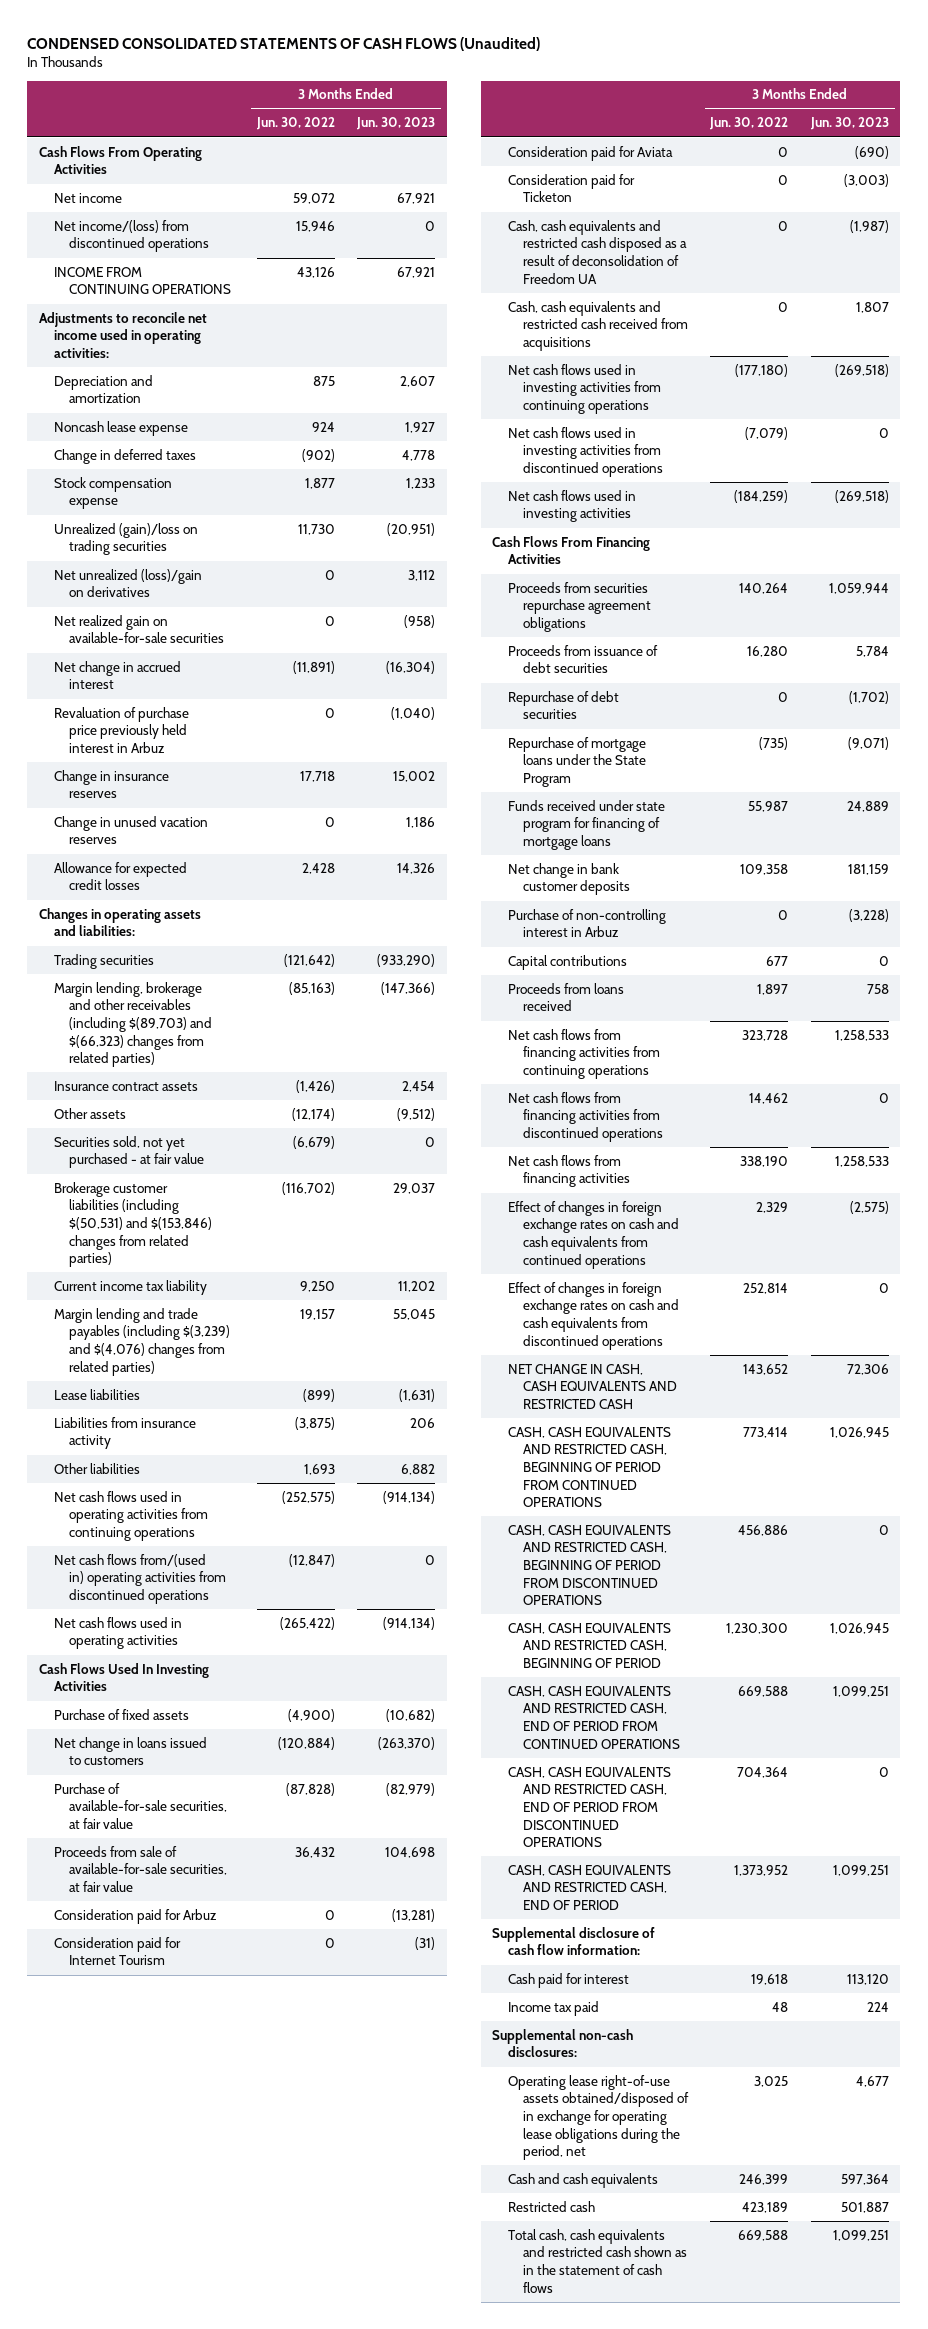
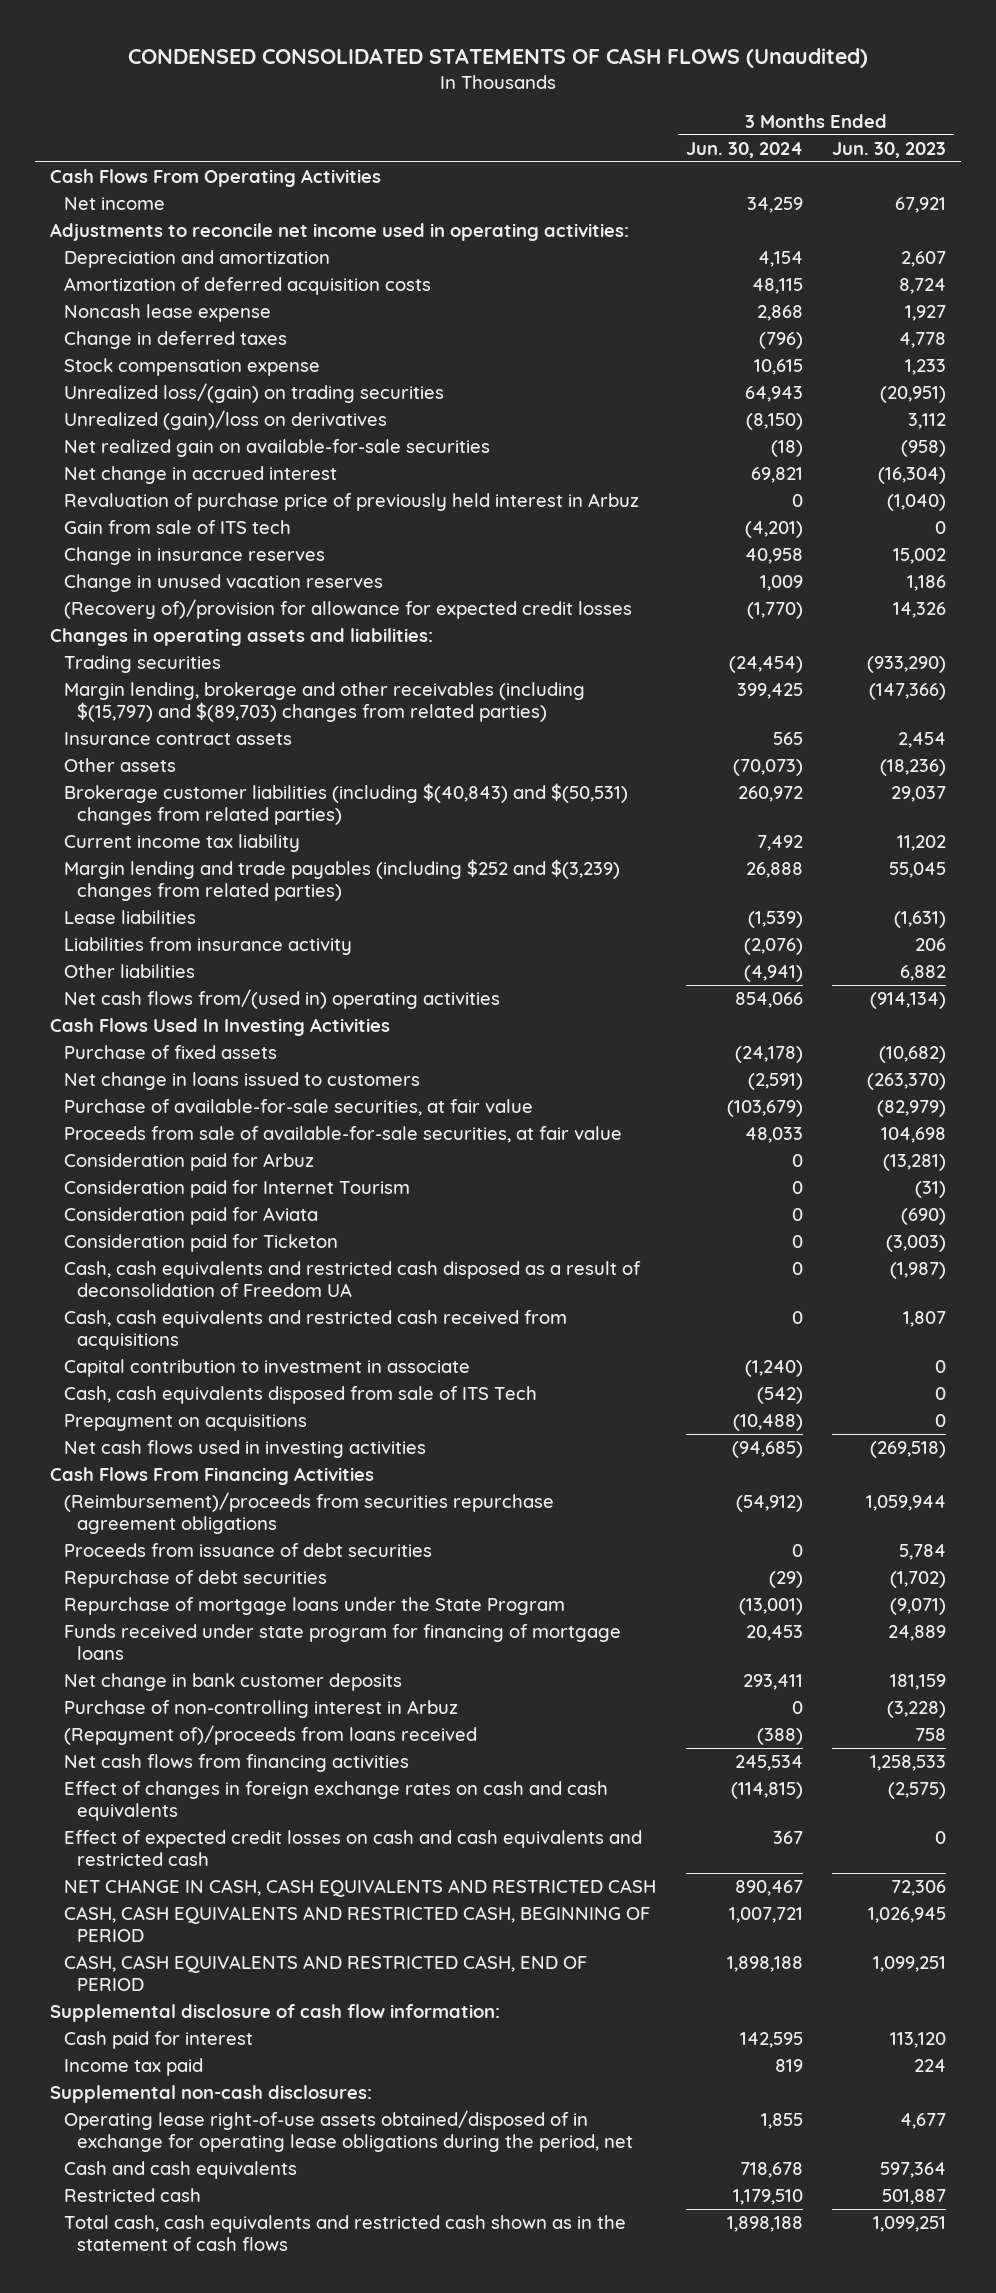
- | 3 Months Ended Jun. 30, 2022 | 3 Months Ended Jun. 30, 2023
+ | 3 Months Ended Jun. 30, 2024 | 3 Months Ended Jun. 30, 2023
- Net income/(loss) from discontinued operations | 15,946 | 0
- INCOME FROM CONTINUING OPERATIONS | 43,126 | 67,921
+ Amortization of deferred acquisition costs | 48,115 | 8,724
- Unrealized (gain)/loss on trading securities | 11,730 | (20,951)
- Net unrealized (loss)/gain on derivatives | 0 | 3,112
+ Unrealized loss/(gain) on trading securities | 64,943 | (20,951)
+ Unrealized (gain)/loss on derivatives | (8,150) | 3,112
- Revaluation of purchase price previously held interest in Arbuz | 0 | (1,040)
+ Revaluation of purchase price of previously held interest in Arbuz | 0 | (1,040)
+ Gain from sale of ITS tech | (4,201) | 0
- Allowance for expected credit losses | 2,428 | 14,326
+ (Recovery of)/provision for allowance for expected credit losses | (1,770) | 14,326
- Margin lending, brokerage and other receivables (including $(89,703) and $(66,323) changes from related parties) | (85,163) | (147,366)
+ Margin lending, brokerage and other receivables (including $(15,797) and $(89,703) changes from related parties) | 399,425 | (147,366)
- Other assets | (12,174) | (9,512)
- Securities sold, not yet purchased - at fair value | (6,679) | 0
- Brokerage customer liabilities (including $(50,531) and $(153,846) changes from related parties) | (116,702) | 29,037
+ Other assets | (70,073) | (18,236)
+ Brokerage customer liabilities (including $(40,843) and $(50,531) changes from related parties) | 260,972 | 29,037
- Margin lending and trade payables (including $(3,239) and $(4,076) changes from related parties) | 19,157 | 55,045
+ Margin lending and trade payables (including $252 and $(3,239) changes from related parties) | 26,888 | 55,045
- Net cash flows used in operating activities from continuing operations | (252,575) | (914,134)
- Net cash flows from/(used in) operating activities from discontinued operations | (12,847) | 0
- Net cash flows used in operating activities | (265,422) | (914,134)
+ Net cash flows from/(used in) operating activities | 854,066 | (914,134)
- Net cash flows used in investing activities from continuing operations | (177,180) | (269,518)
- Net cash flows used in investing activities from discontinued operations | (7,079) | 0
+ Capital contribution to investment in associate | (1,240) | 0
+ Cash, cash equivalents disposed from sale of ITS Tech | (542) | 0
+ Prepayment on acquisitions | (10,488) | 0
- Proceeds from securities repurchase agreement obligations | 140,264 | 1,059,944
+ (Reimbursement)/proceeds from securities repurchase agreement obligations | (54,912) | 1,059,944
- Capital contributions | 677 | 0
- Proceeds from loans received | 1,897 | 758
- Net cash flows from financing activities from continuing operations | 323,728 | 1,258,533
- Net cash flows from financing activities from discontinued operations | 14,462 | 0
+ (Repayment of)/proceeds from loans received | (388) | 758
- Effect of changes in foreign exchange rates on cash and cash equivalents from continued operations | 2,329 | (2,575)
- Effect of changes in foreign exchange rates on cash and cash equivalents from discontinued operations | 252,814 | 0
+ Effect of changes in foreign exchange rates on cash and cash equivalents | (114,815) | (2,575)
+ Effect of expected credit losses on cash and cash equivalents and restricted cash | 367 | 0
- CASH, CASH EQUIVALENTS AND RESTRICTED CASH, BEGINNING OF PERIOD FROM CONTINUED OPERATIONS | 773,414 | 1,026,945
- CASH, CASH EQUIVALENTS AND RESTRICTED CASH, BEGINNING OF PERIOD FROM DISCONTINUED OPERATIONS | 456,886 | 0
- CASH, CASH EQUIVALENTS AND RESTRICTED CASH, END OF PERIOD FROM CONTINUED OPERATIONS | 669,588 | 1,099,251
- CASH, CASH EQUIVALENTS AND RESTRICTED CASH, END OF PERIOD FROM DISCONTINUED OPERATIONS | 704,364 | 0

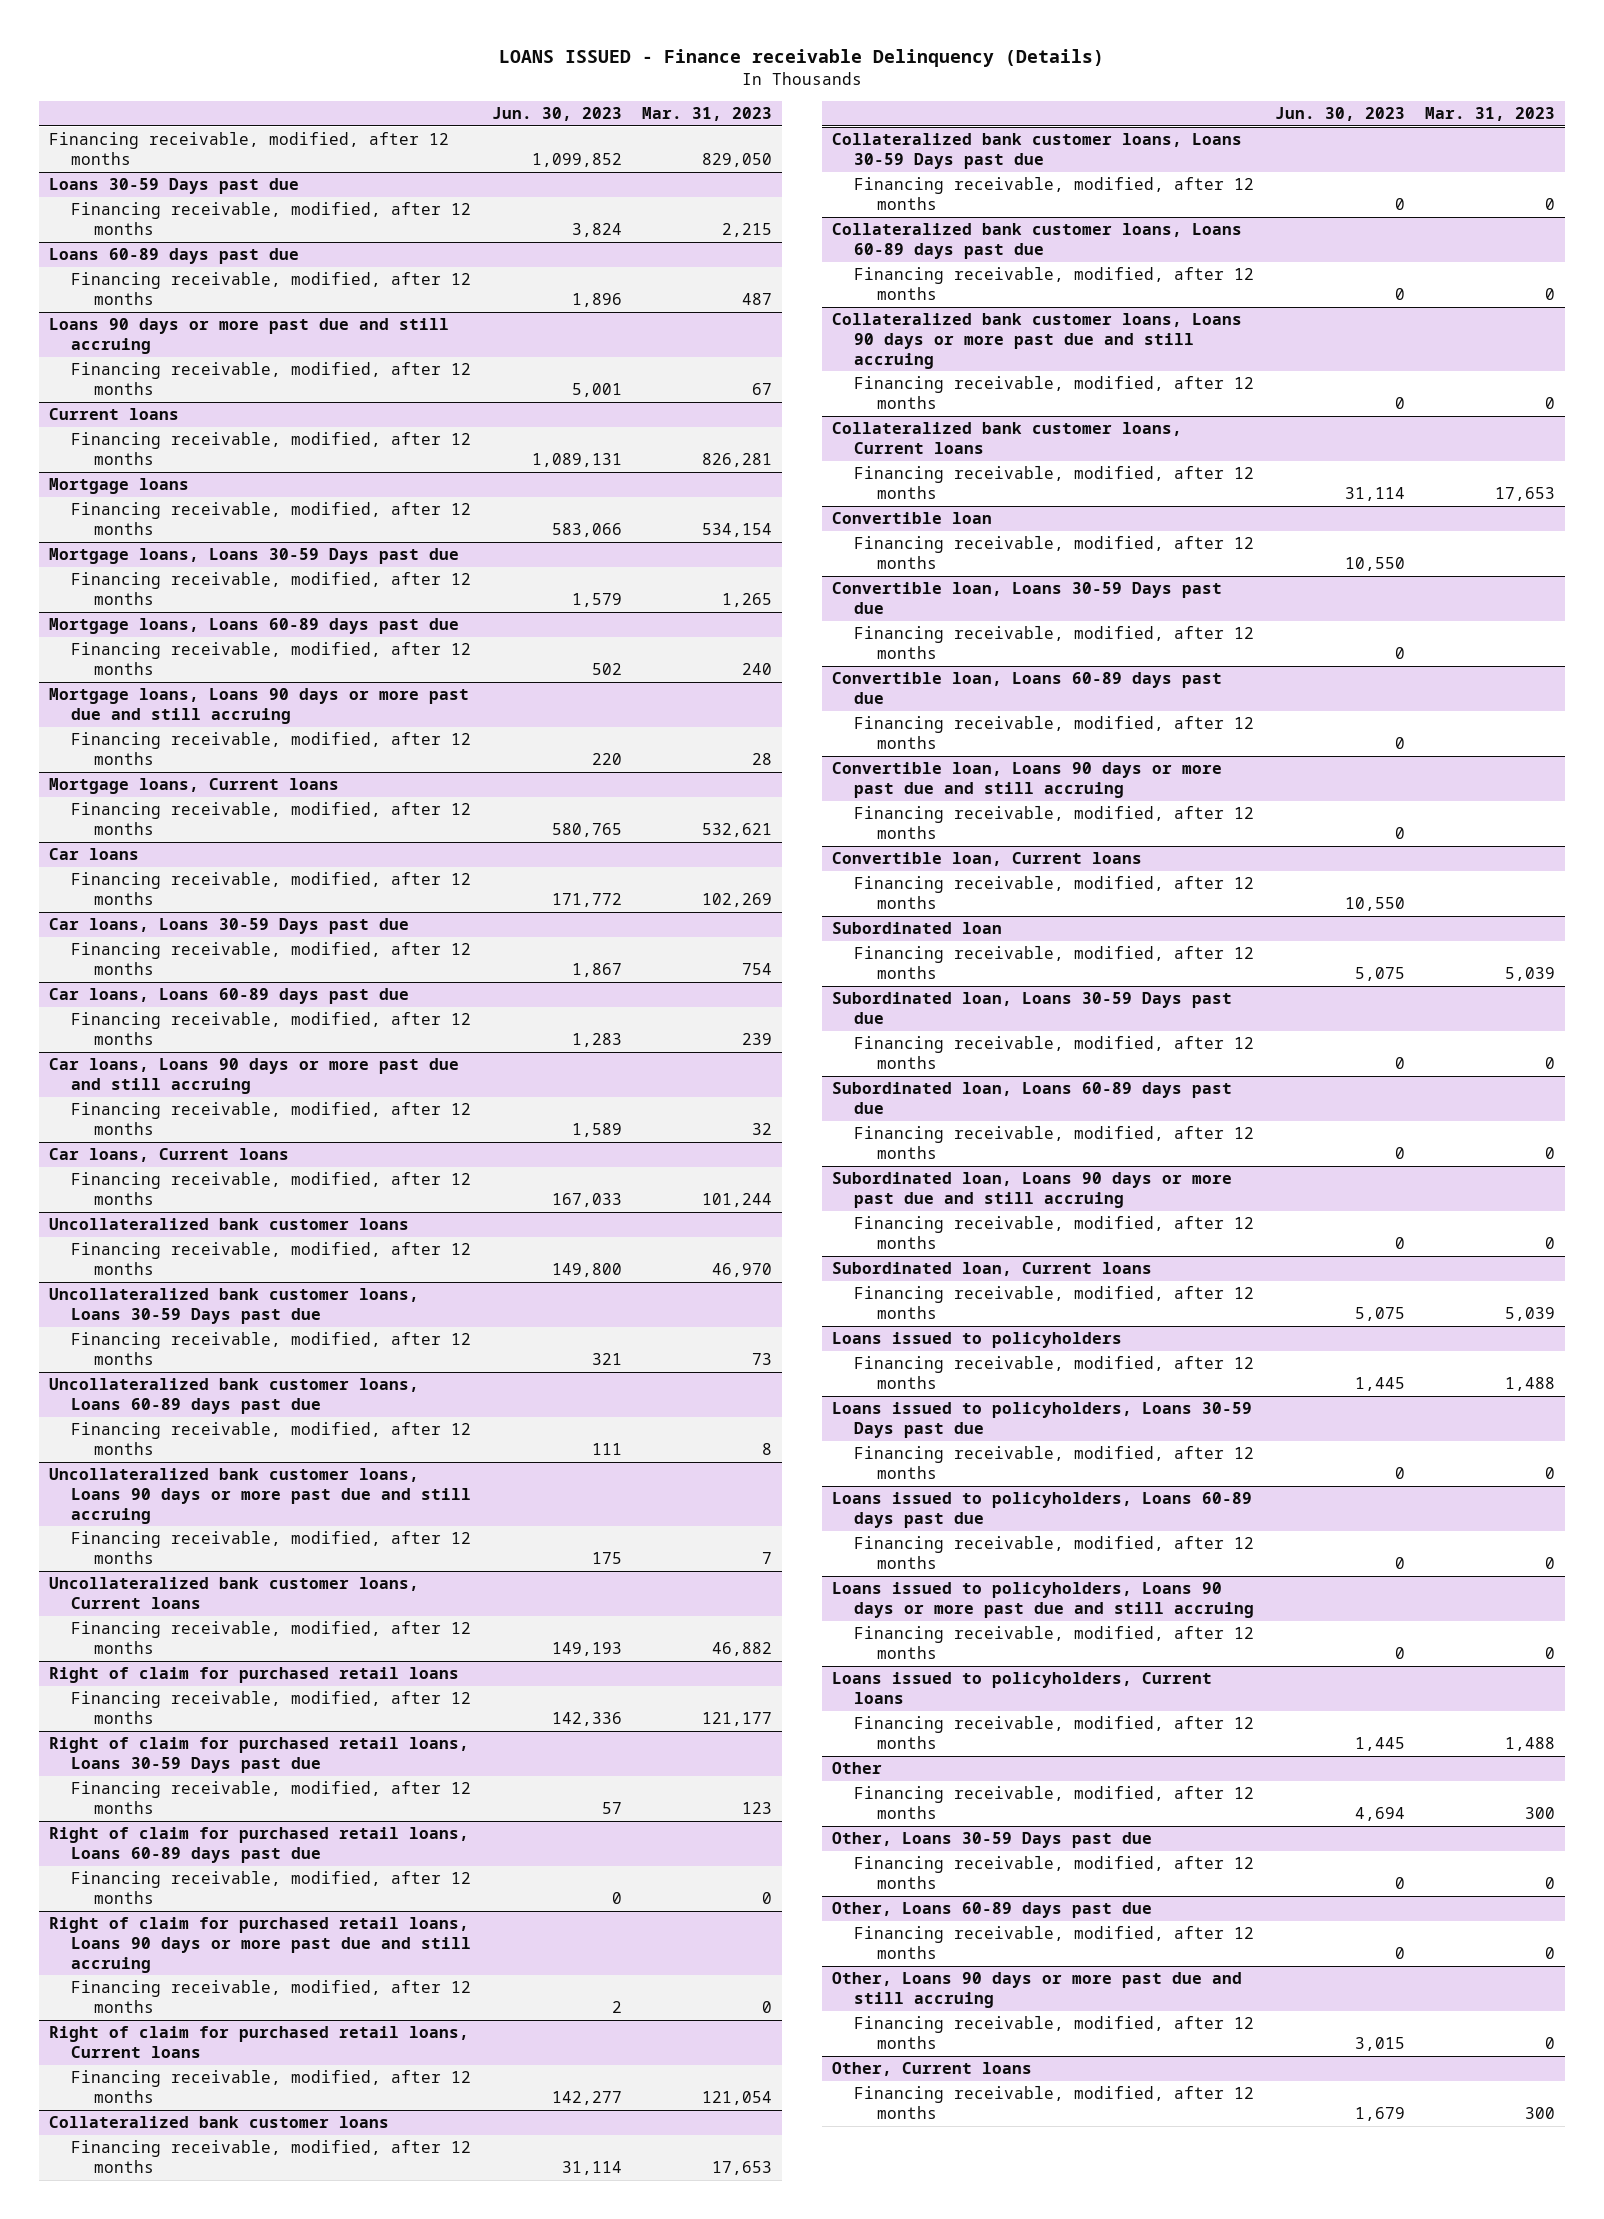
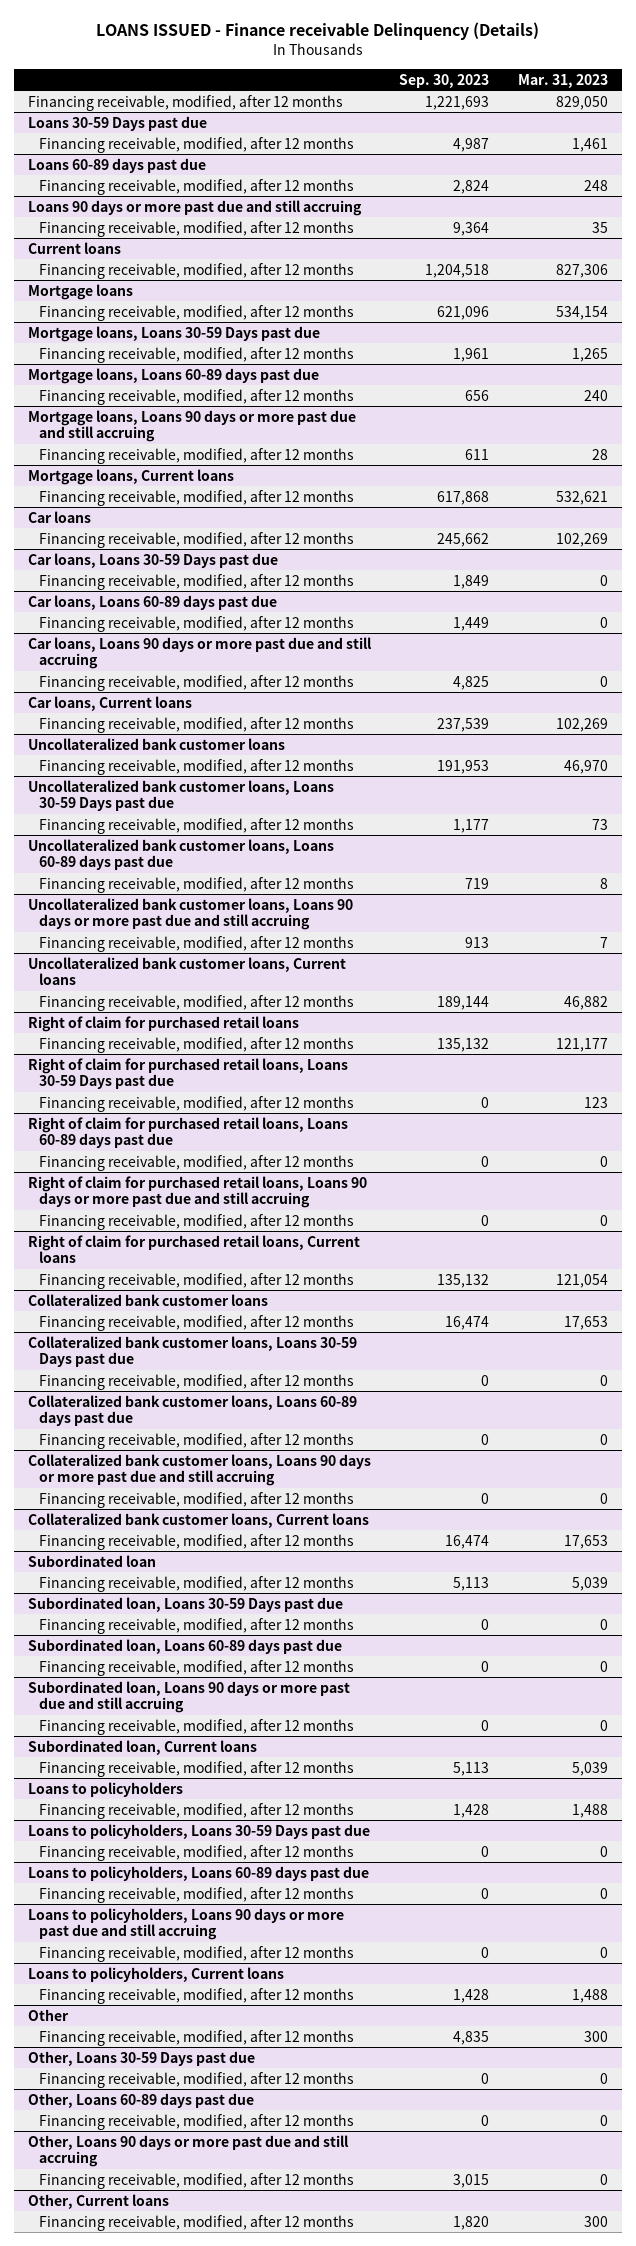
- | Jun. 30, 2023 | Mar. 31, 2023
+ | Sep. 30, 2023 | Mar. 31, 2023
@ Loans 30-59 Days past due
- Financing receivable, modified, after 12 months | 3,824 | 2,215
+ Financing receivable, modified, after 12 months | 4,987 | 1,461
@ Loans 60-89 days past due
- Financing receivable, modified, after 12 months | 1,896 | 487
+ Financing receivable, modified, after 12 months | 2,824 | 248
@ Loans 90 days or more past due and still accruing
- Financing receivable, modified, after 12 months | 5,001 | 67
+ Financing receivable, modified, after 12 months | 9,364 | 35
@ Current loans
- Financing receivable, modified, after 12 months | 1,089,131 | 826,281
+ Financing receivable, modified, after 12 months | 1,204,518 | 827,306
@ Car loans, Loans 30-59 Days past due
- Financing receivable, modified, after 12 months | 1,867 | 754
+ Financing receivable, modified, after 12 months | 1,849 | 0
@ Car loans, Loans 60-89 days past due
- Financing receivable, modified, after 12 months | 1,283 | 239
+ Financing receivable, modified, after 12 months | 1,449 | 0
@ Car loans, Loans 90 days or more past due and still accruing
- Financing receivable, modified, after 12 months | 1,589 | 32
+ Financing receivable, modified, after 12 months | 4,825 | 0
@ Car loans, Current loans
- Financing receivable, modified, after 12 months | 167,033 | 101,244
+ Financing receivable, modified, after 12 months | 237,539 | 102,269
- Convertible loan
- Financing receivable, modified, after 12 months | 10,550 |
- Convertible loan, Loans 30-59 Days past due
- Financing receivable, modified, after 12 months | 0 |
- Convertible loan, Loans 60-89 days past due
- Financing receivable, modified, after 12 months | 0 |
- Convertible loan, Loans 90 days or more past due and still accruing
- Financing receivable, modified, after 12 months | 0 |
- Convertible loan, Current loans
- Financing receivable, modified, after 12 months | 10,550 |
- Loans issued to policyholders
+ Loans to policyholders
- Loans issued to policyholders, Loans 30-59 Days past due
+ Loans to policyholders, Loans 30-59 Days past due
- Loans issued to policyholders, Loans 60-89 days past due
+ Loans to policyholders, Loans 60-89 days past due
- Loans issued to policyholders, Loans 90 days or more past due and still accruing
+ Loans to policyholders, Loans 90 days or more past due and still accruing
- Loans issued to policyholders, Current loans
+ Loans to policyholders, Current loans

